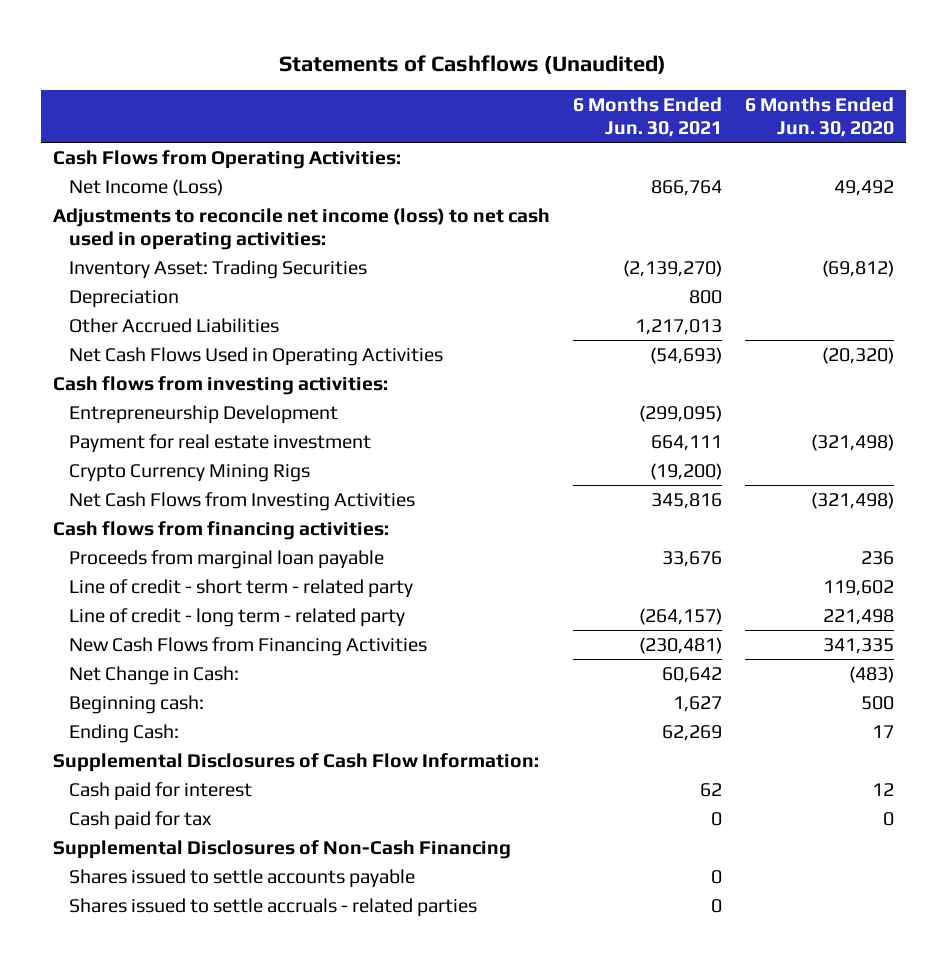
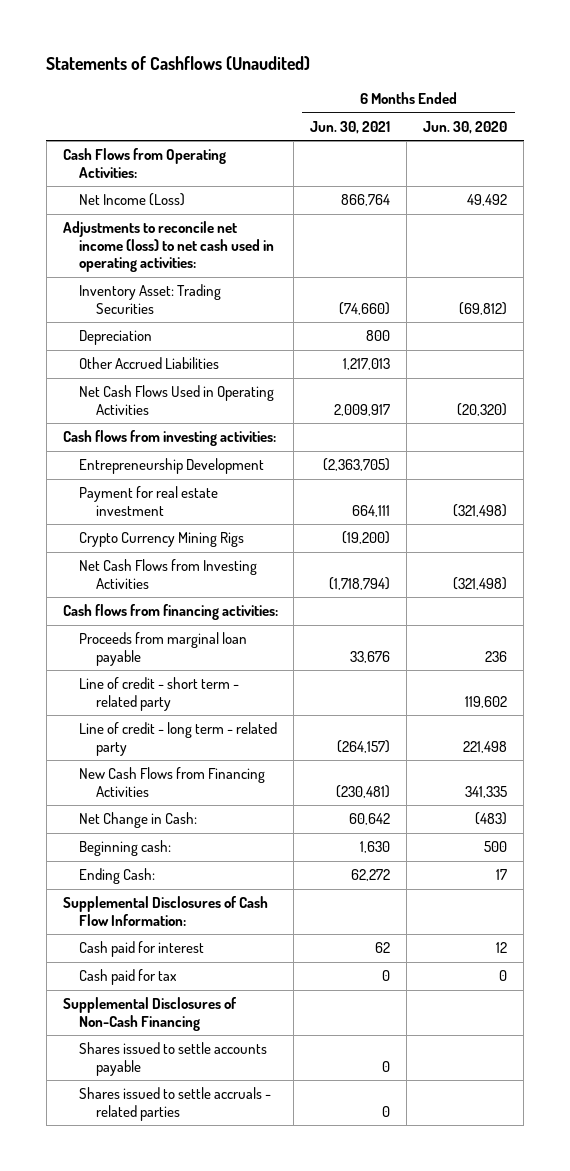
- Inventory Asset: Trading Securities | (2,139,270) | (69,812)
+ Inventory Asset: Trading Securities | (74,660) | (69,812)
- Net Cash Flows Used in Operating Activities | (54,693) | (20,320)
+ Net Cash Flows Used in Operating Activities | 2,009,917 | (20,320)
- Entrepreneurship Development | (299,095) |
+ Entrepreneurship Development | (2,363,705) |
- Net Cash Flows from Investing Activities | 345,816 | (321,498)
+ Net Cash Flows from Investing Activities | (1,718,794) | (321,498)
- Beginning cash: | 1,627 | 500
- Ending Cash: | 62,269 | 17
+ Beginning cash: | 1,630 | 500
+ Ending Cash: | 62,272 | 17

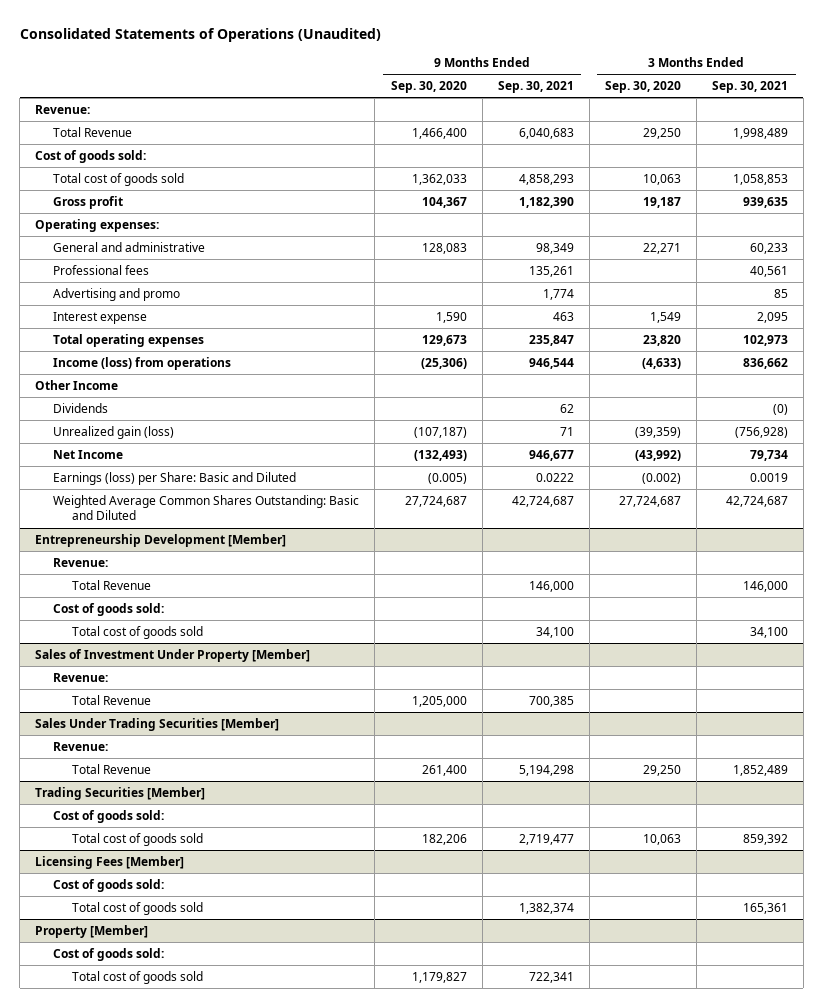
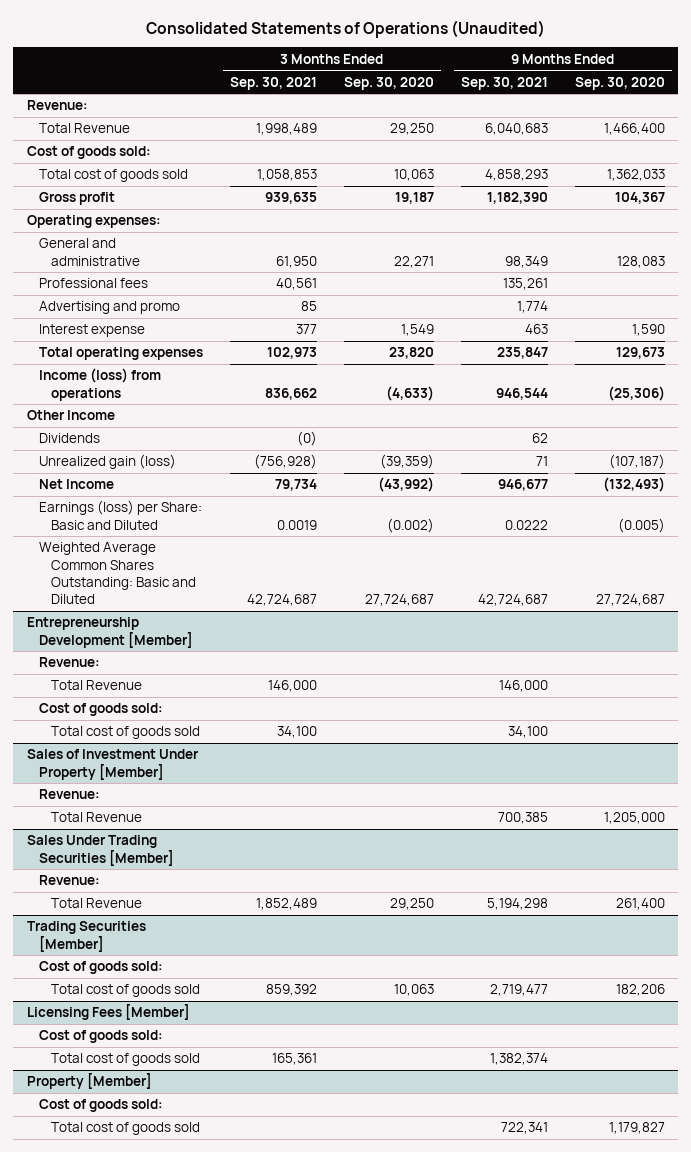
- | 9 Months Ended Sep. 30, 2020 | 9 Months Ended Sep. 30, 2021 | 3 Months Ended Sep. 30, 2020 | 3 Months Ended Sep. 30, 2021
+ | 3 Months Ended Sep. 30, 2021 | 3 Months Ended Sep. 30, 2020 | 9 Months Ended Sep. 30, 2021 | 9 Months Ended Sep. 30, 2020
- General and administrative | 128,083 | 98,349 | 22,271 | 60,233
+ General and administrative | 61,950 | 22,271 | 98,349 | 128,083
- Interest expense | 1,590 | 463 | 1,549 | 2,095
+ Interest expense | 377 | 1,549 | 463 | 1,590

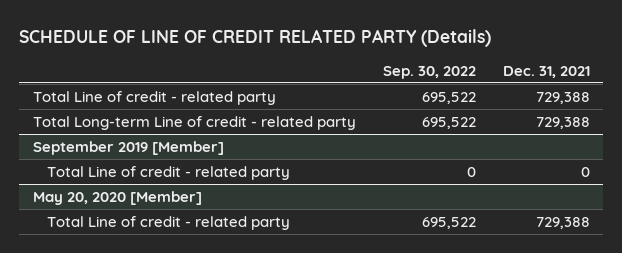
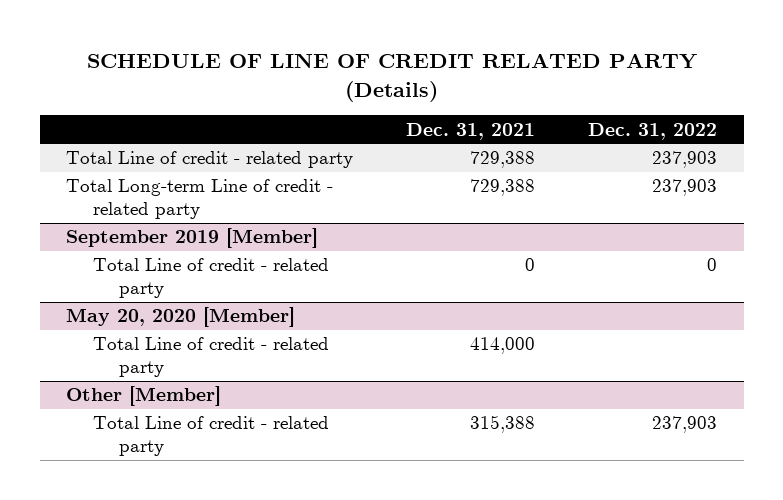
- | Sep. 30, 2022 | Dec. 31, 2021
+ | Dec. 31, 2021 | Dec. 31, 2022
@ May 20, 2020 [Member]
- Total Line of credit - related party | 695,522 | 729,388
+ Total Line of credit - related party | 414,000 |
+ Other [Member]
+ Total Line of credit - related party | 315,388 | 237,903

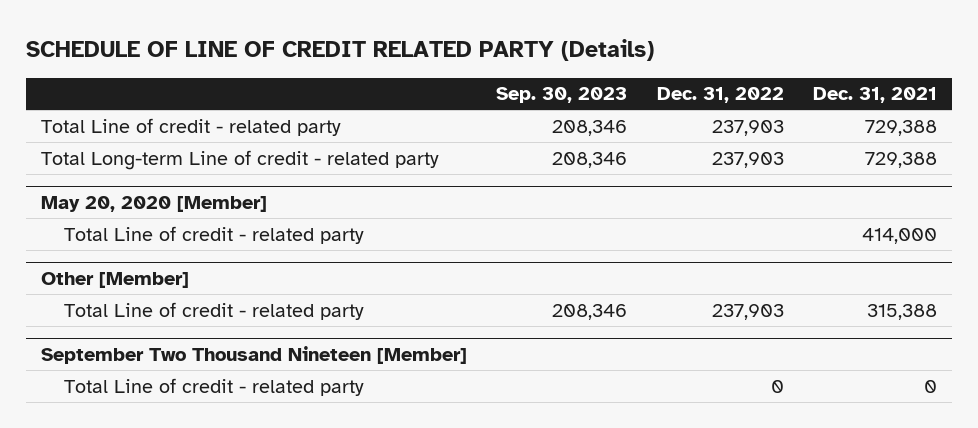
- | Dec. 31, 2021 | Dec. 31, 2022
+ | Sep. 30, 2023 | Dec. 31, 2022 | Dec. 31, 2021
- September 2019 [Member]
- Total Line of credit - related party | 0 | 0
+ September Two Thousand Nineteen [Member]
+ Total Line of credit - related party | | 0 | 0

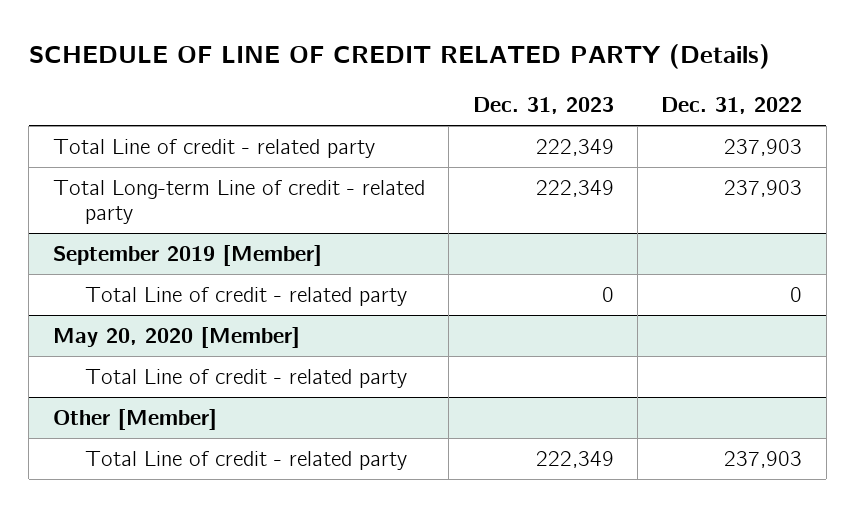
- | Sep. 30, 2023 | Dec. 31, 2022 | Dec. 31, 2021
+ | Dec. 31, 2023 | Dec. 31, 2022
+ September 2019 [Member]
+ Total Line of credit - related party | 0 | 0
- September Two Thousand Nineteen [Member]
- Total Line of credit - related party | | 0 | 0

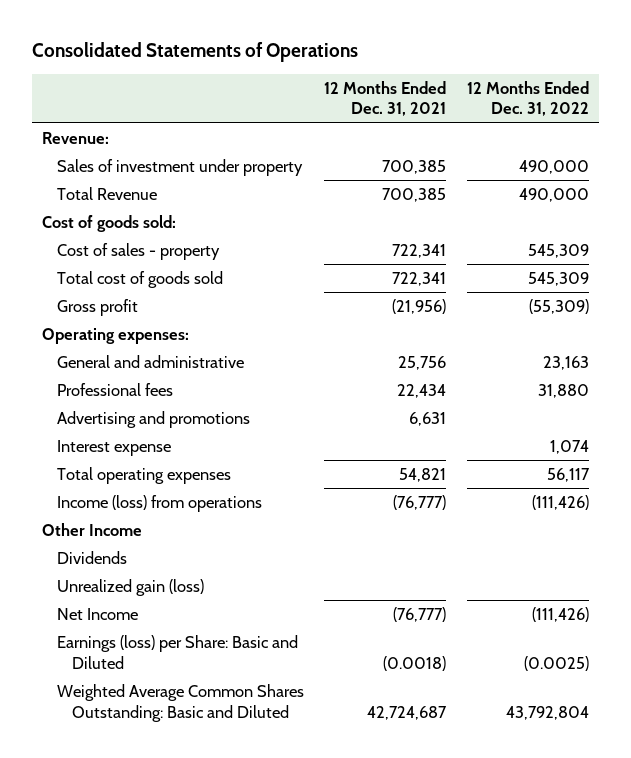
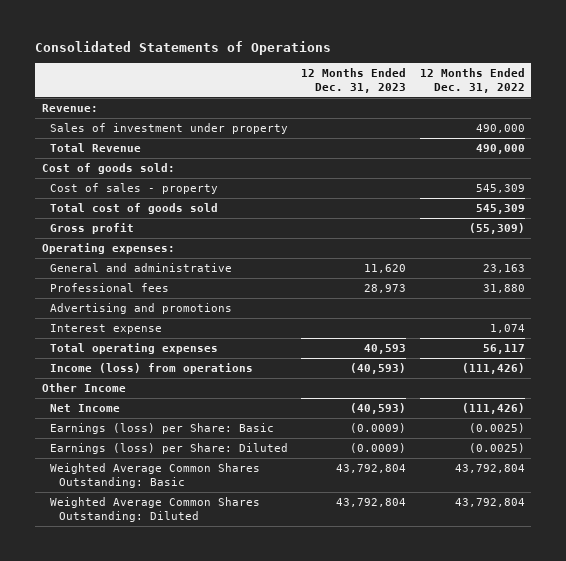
- | 12 Months Ended Dec. 31, 2021 | 12 Months Ended Dec. 31, 2022
+ | 12 Months Ended Dec. 31, 2023 | 12 Months Ended Dec. 31, 2022
- Dividends
- Unrealized gain (loss)
- Earnings (loss) per Share: Basic and Diluted | (0.0018) | (0.0025)
- Weighted Average Common Shares Outstanding: Basic and Diluted | 42,724,687 | 43,792,804
+ Earnings (loss) per Share: Basic | (0.0009) | (0.0025)
+ Earnings (loss) per Share: Diluted | (0.0009) | (0.0025)
+ Weighted Average Common Shares Outstanding: Basic | 43,792,804 | 43,792,804
+ Weighted Average Common Shares Outstanding: Diluted | 43,792,804 | 43,792,804

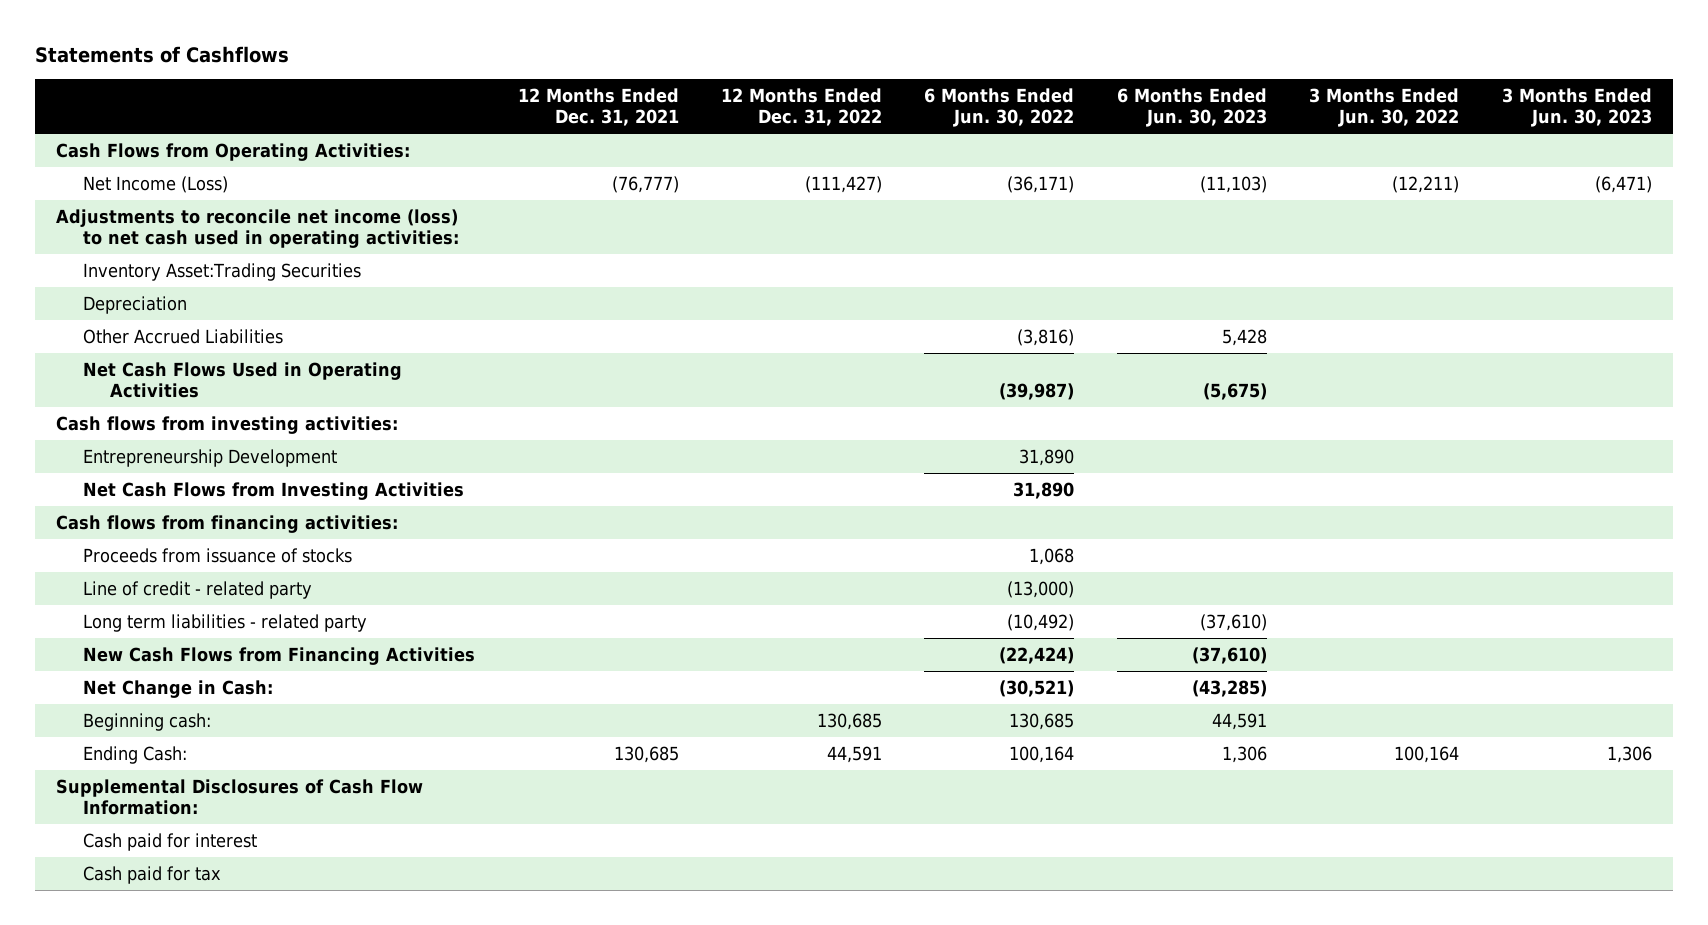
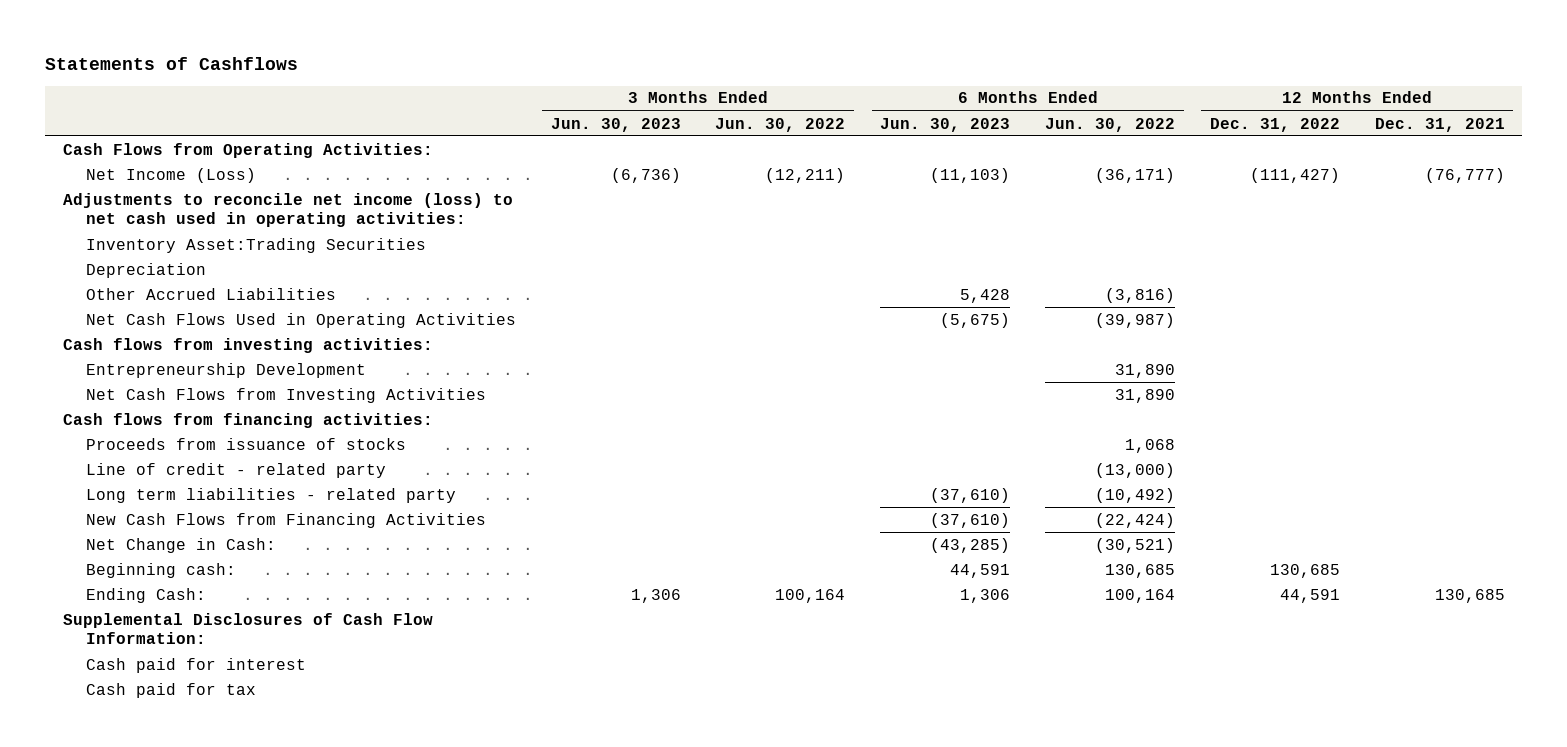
- | 12 Months Ended Dec. 31, 2021 | 12 Months Ended Dec. 31, 2022 | 6 Months Ended Jun. 30, 2022 | 6 Months Ended Jun. 30, 2023 | 3 Months Ended Jun. 30, 2022 | 3 Months Ended Jun. 30, 2023
+ | 3 Months Ended Jun. 30, 2023 | 3 Months Ended Jun. 30, 2022 | 6 Months Ended Jun. 30, 2023 | 6 Months Ended Jun. 30, 2022 | 12 Months Ended Dec. 31, 2022 | 12 Months Ended Dec. 31, 2021
- Net Income (Loss) | (76,777) | (111,427) | (36,171) | (11,103) | (12,211) | (6,471)
+ Net Income (Loss) | (6,736) | (12,211) | (11,103) | (36,171) | (111,427) | (76,777)

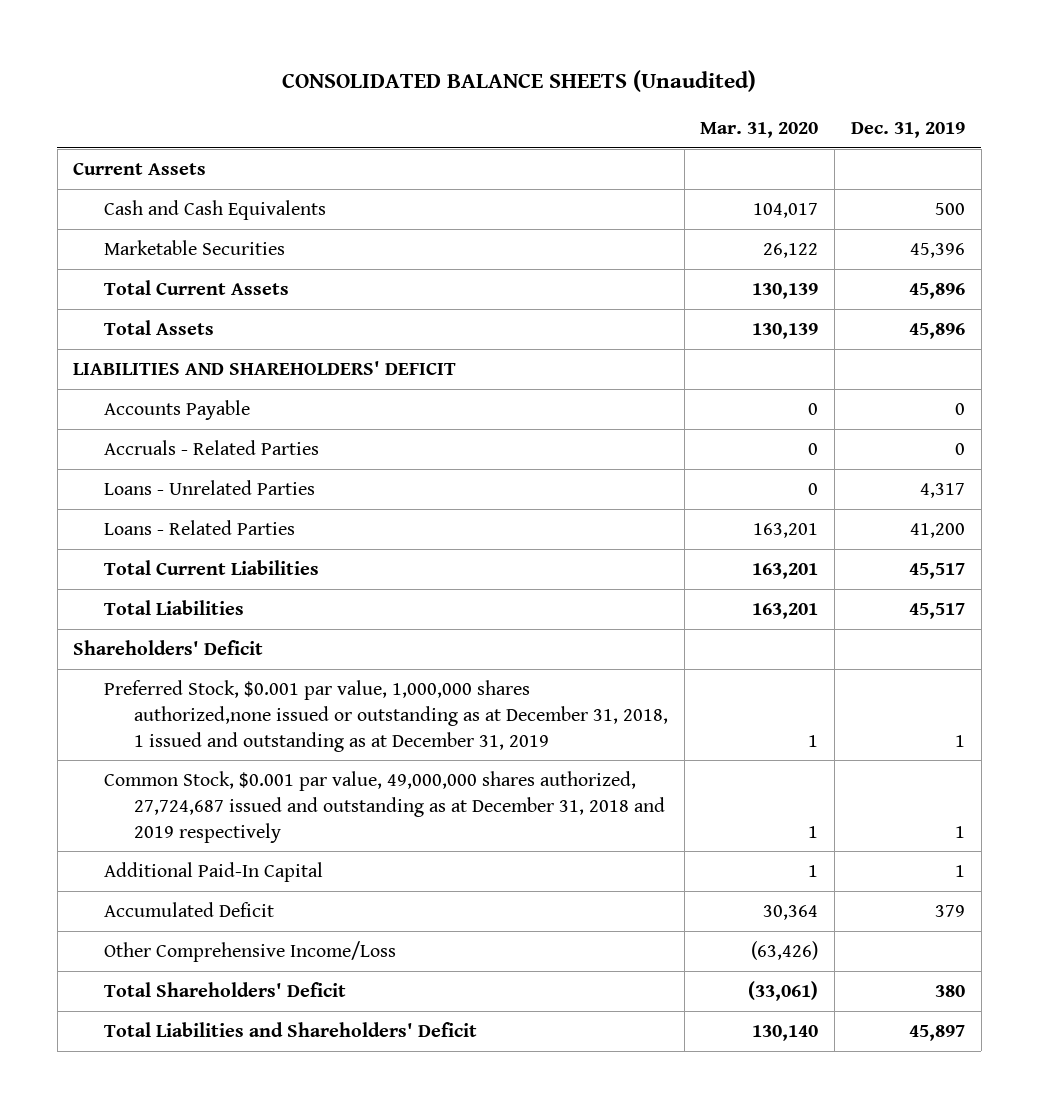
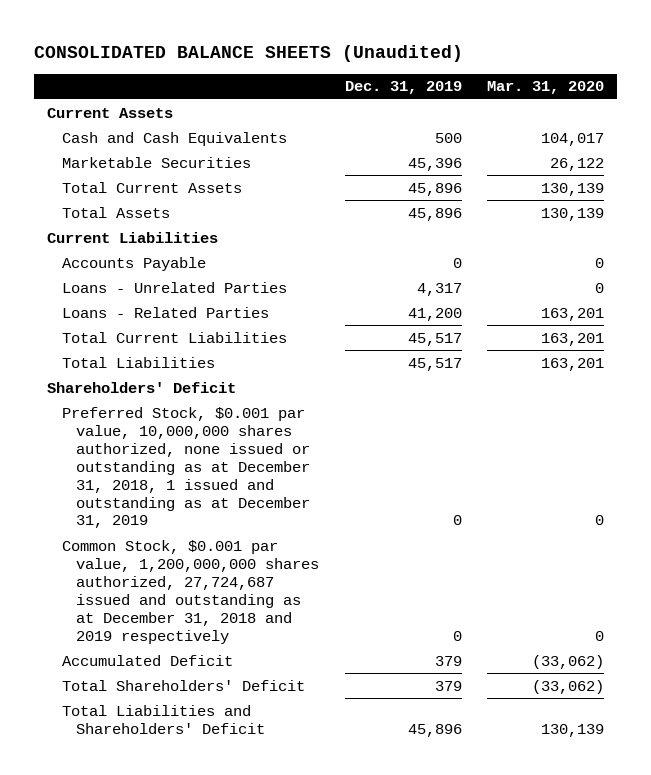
- | Mar. 31, 2020 | Dec. 31, 2019
+ | Dec. 31, 2019 | Mar. 31, 2020
- LIABILITIES AND SHAREHOLDERS' DEFICIT
+ Current Liabilities
- Accruals - Related Parties | 0 | 0
- Preferred Stock, $0.001 par value, 1,000,000 shares authorized,none issued or outstanding as at December 31, 2018, 1 issued and outstanding as at December 31, 2019 | 1 | 1
- Common Stock, $0.001 par value, 49,000,000 shares authorized, 27,724,687 issued and outstanding as at December 31, 2018 and 2019 respectively | 1 | 1
- Additional Paid-In Capital | 1 | 1
- Accumulated Deficit | 30,364 | 379
- Other Comprehensive Income/Loss | (63,426) |
- Total Shareholders' Deficit | (33,061) | 380
- Total Liabilities and Shareholders' Deficit | 130,140 | 45,897
+ Preferred Stock, $0.001 par value, 10,000,000 shares authorized, none issued or outstanding as at December 31, 2018, 1 issued and outstanding as at December 31, 2019 | 0 | 0
+ Common Stock, $0.001 par value, 1,200,000,000 shares authorized, 27,724,687 issued and outstanding as at December 31, 2018 and 2019 respectively | 0 | 0
+ Accumulated Deficit | 379 | (33,062)
+ Total Shareholders' Deficit | 379 | (33,062)
+ Total Liabilities and Shareholders' Deficit | 45,896 | 130,139

